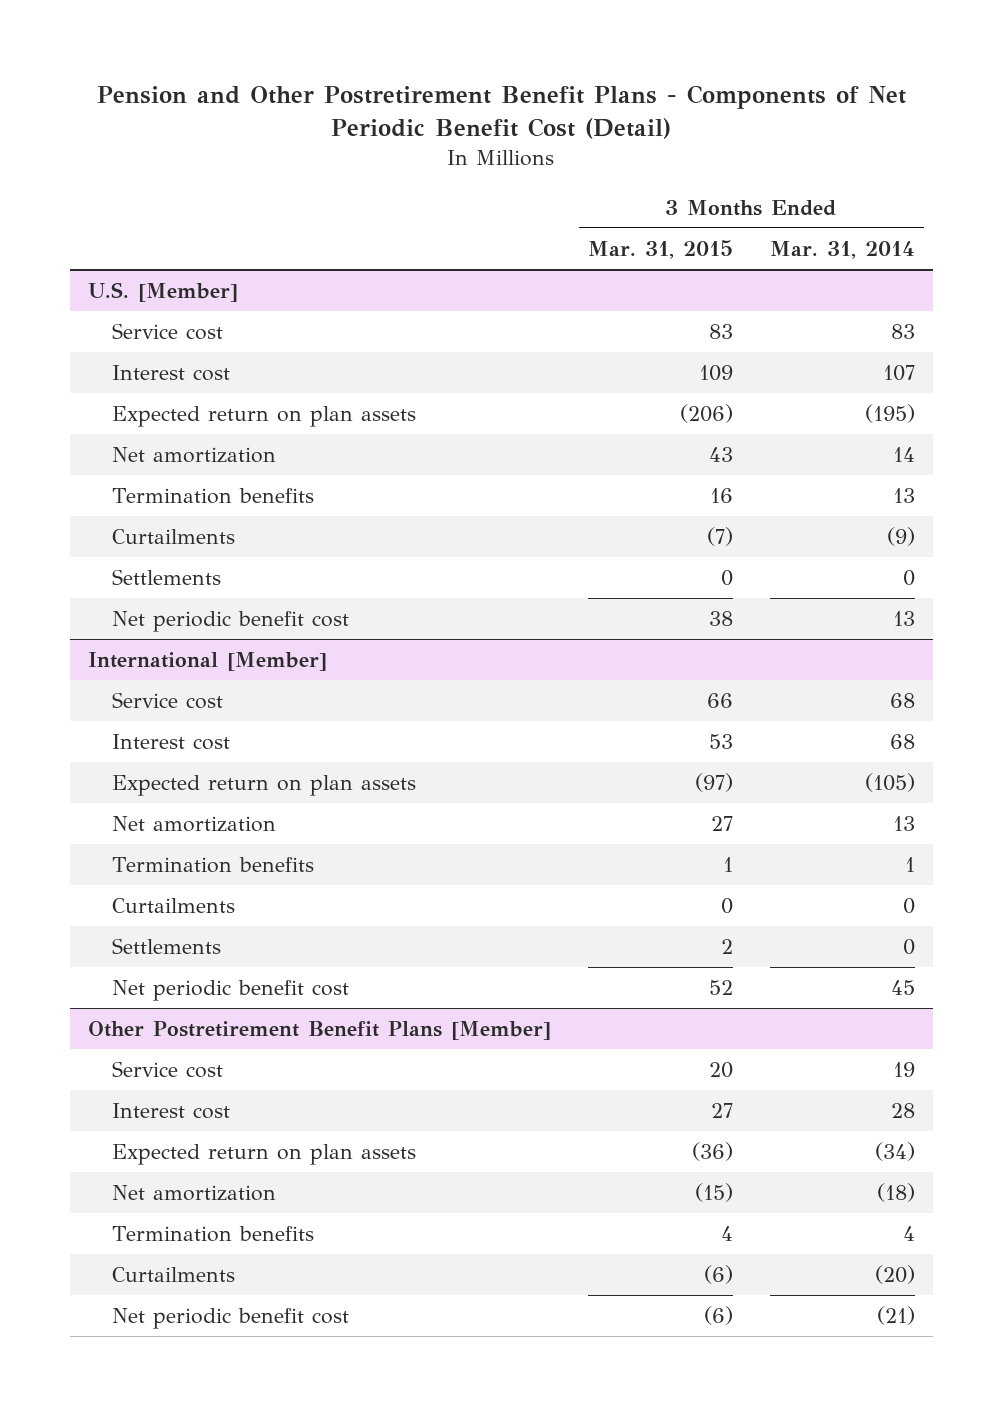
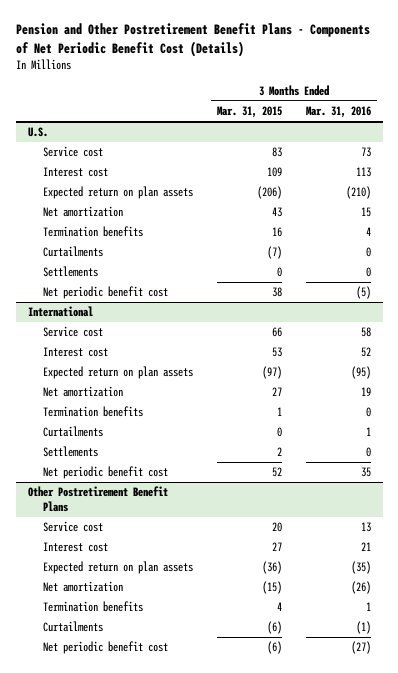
- Pension and Other Postretirement Benefit Plans - Components of Net Periodic Benefit Cost (Detail)
+ Pension and Other Postretirement Benefit Plans - Components of Net Periodic Benefit Cost (Details)
- | 3 Months Ended Mar. 31, 2015 | 3 Months Ended Mar. 31, 2014
+ | 3 Months Ended Mar. 31, 2015 | 3 Months Ended Mar. 31, 2016
- U.S. [Member]
+ U.S.
- International [Member]
+ International
- Other Postretirement Benefit Plans [Member]
+ Other Postretirement Benefit Plans

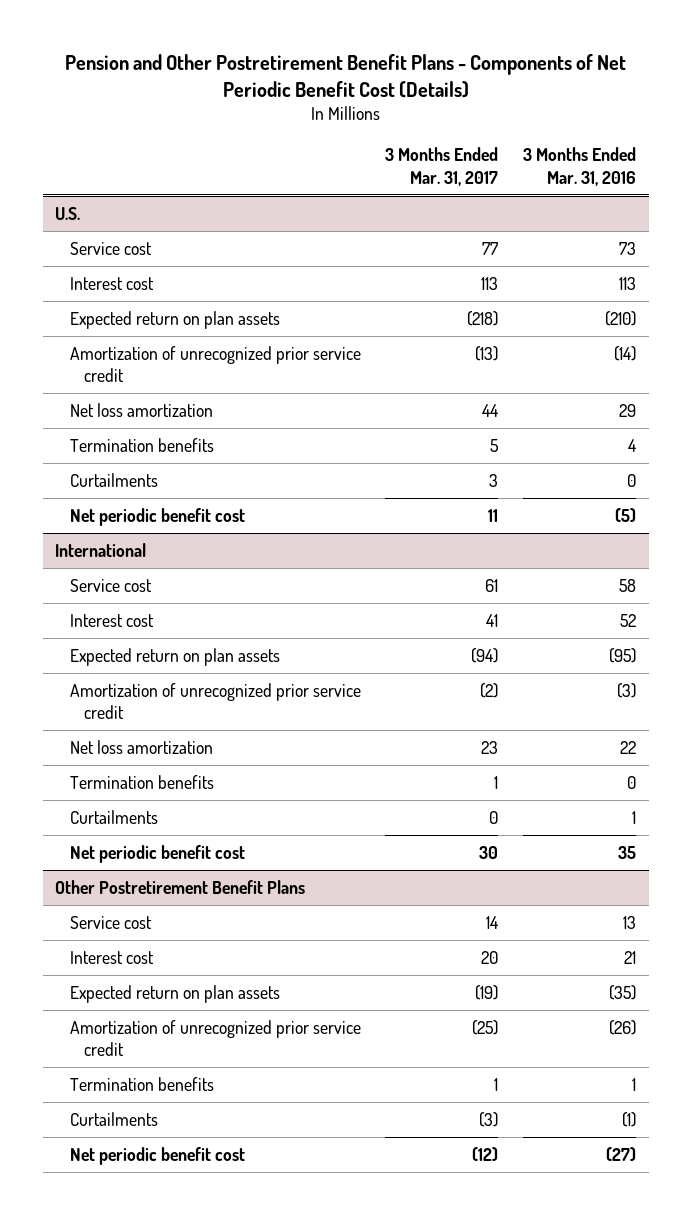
- | 3 Months Ended Mar. 31, 2015 | 3 Months Ended Mar. 31, 2016
+ | 3 Months Ended Mar. 31, 2017 | 3 Months Ended Mar. 31, 2016
@ U.S.
- Net amortization | 43 | 15
+ Amortization of unrecognized prior service credit | (13) | (14)
+ Net loss amortization | 44 | 29
- Settlements | 0 | 0
@ International
- Net amortization | 27 | 19
+ Amortization of unrecognized prior service credit | (2) | (3)
+ Net loss amortization | 23 | 22
- Settlements | 2 | 0
@ Other Postretirement Benefit Plans
- Net amortization | (15) | (26)
+ Amortization of unrecognized prior service credit | (25) | (26)

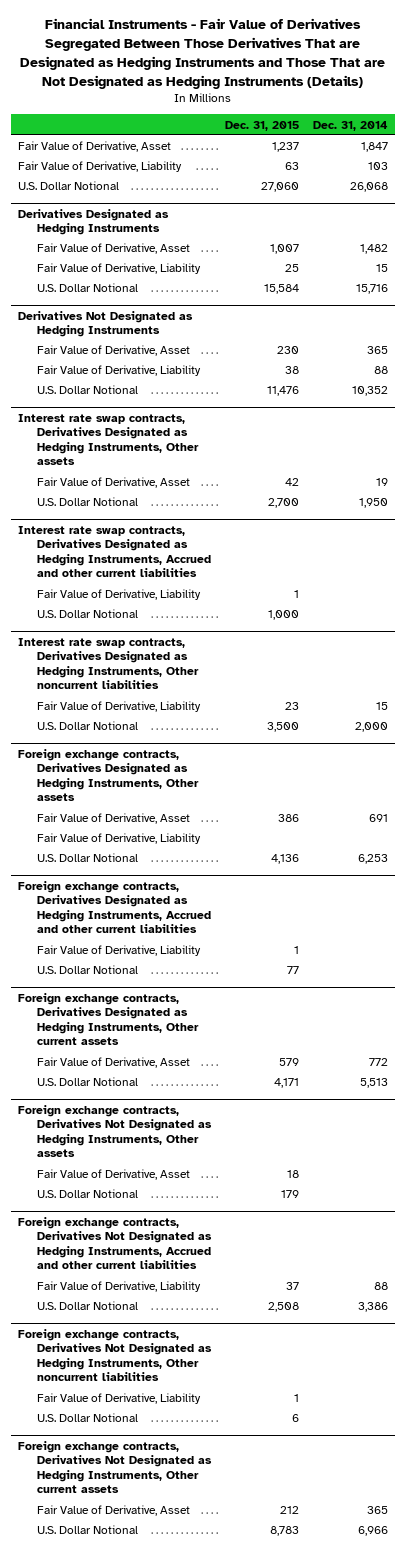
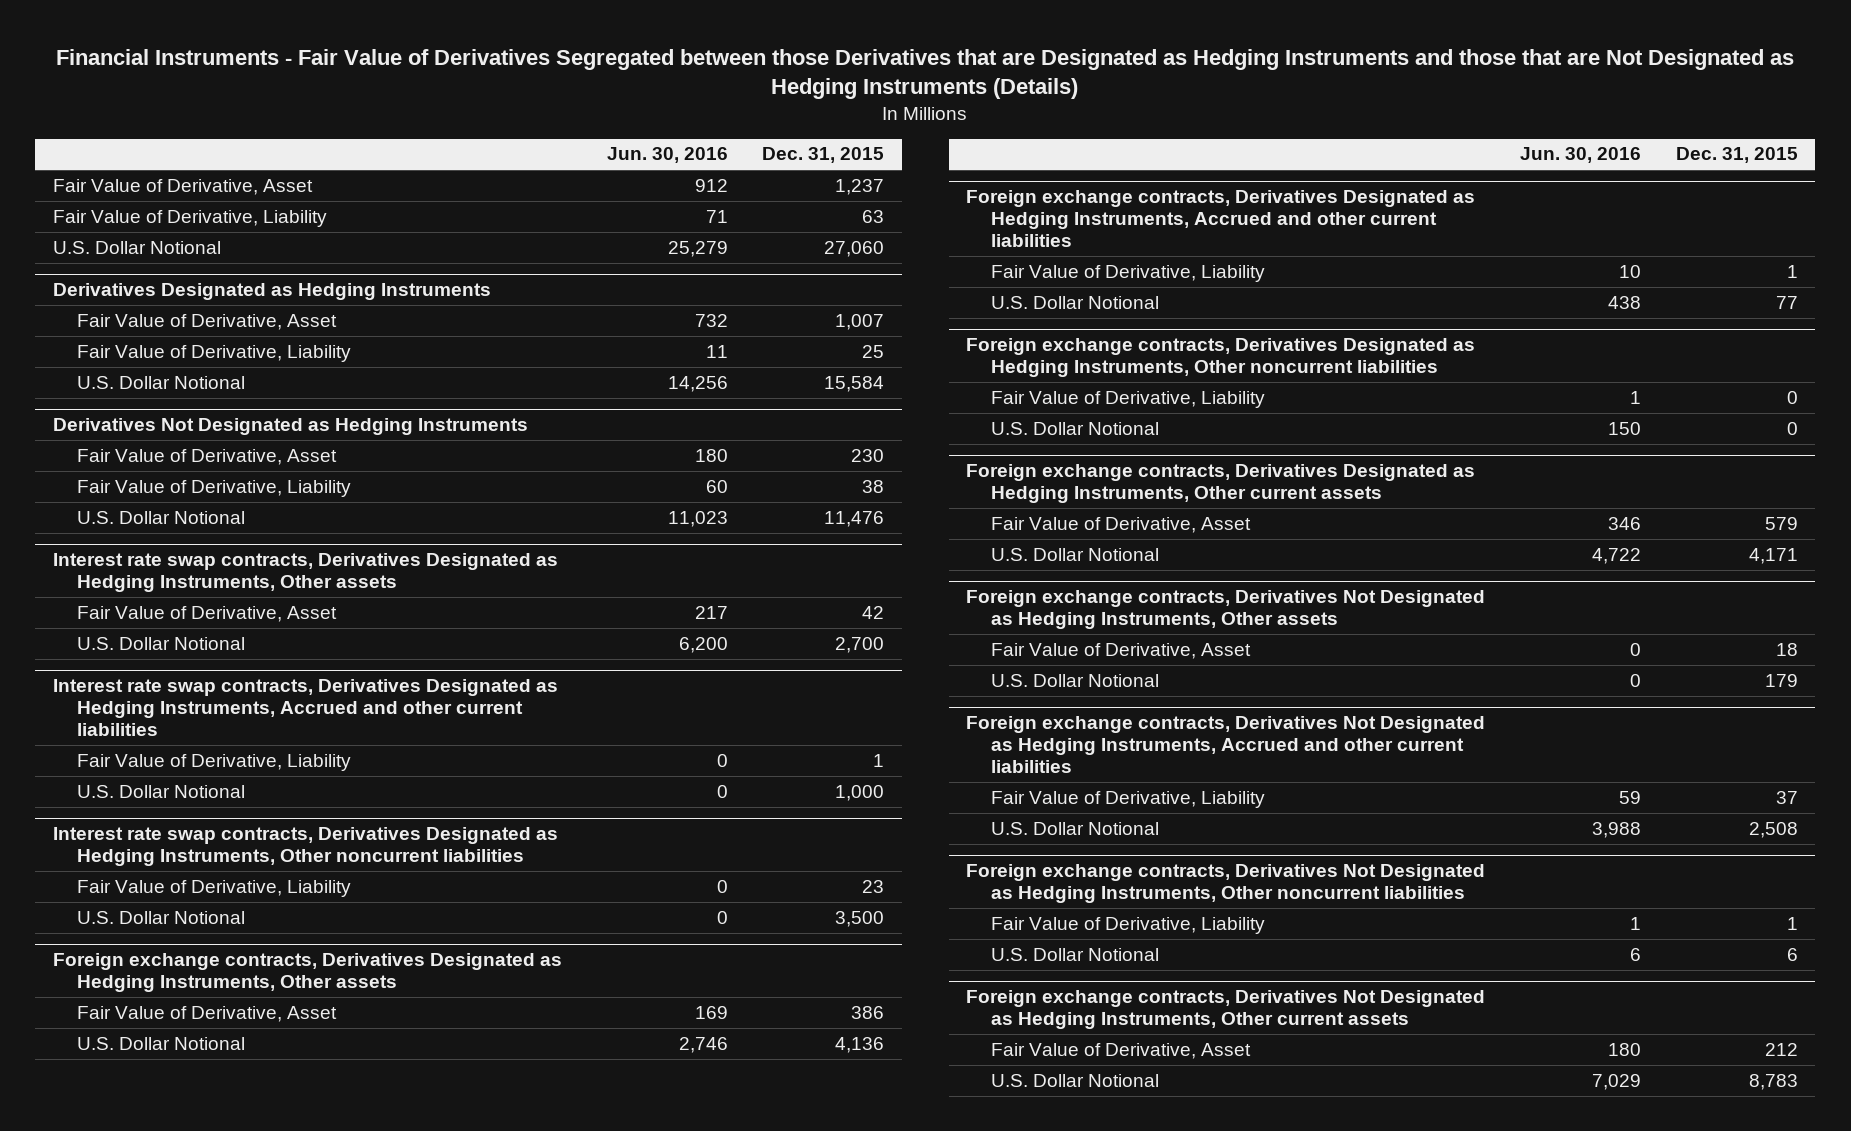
- Financial Instruments - Fair Value of Derivatives Segregated Between Those Derivatives That are Designated as Hedging Instruments and Those That are Not Designated as Hedging Instruments (Details)
+ Financial Instruments - Fair Value of Derivatives Segregated between those Derivatives that are Designated as Hedging Instruments and those that are Not Designated as Hedging Instruments (Details)
- | Dec. 31, 2015 | Dec. 31, 2014
+ | Jun. 30, 2016 | Dec. 31, 2015
@ Foreign exchange contracts, Derivatives Designated as Hedging Instruments, Other assets
- Fair Value of Derivative, Liability
+ Foreign exchange contracts, Derivatives Designated as Hedging Instruments, Other noncurrent liabilities
+ Fair Value of Derivative, Liability | 1 | 0
+ U.S. Dollar Notional | 150 | 0

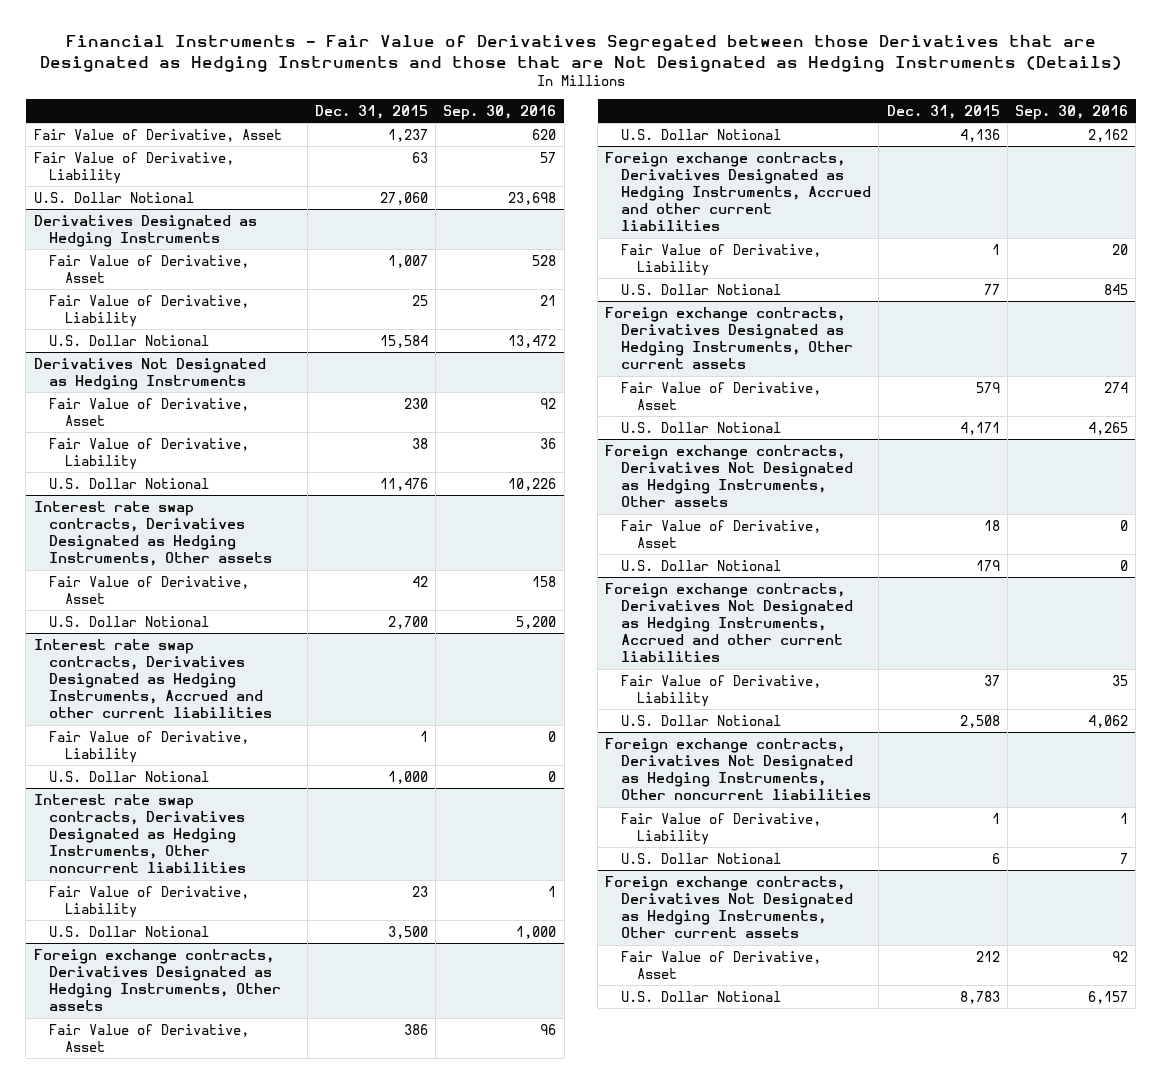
- | Jun. 30, 2016 | Dec. 31, 2015
+ | Dec. 31, 2015 | Sep. 30, 2016
- Foreign exchange contracts, Derivatives Designated as Hedging Instruments, Other noncurrent liabilities
- Fair Value of Derivative, Liability | 1 | 0
- U.S. Dollar Notional | 150 | 0

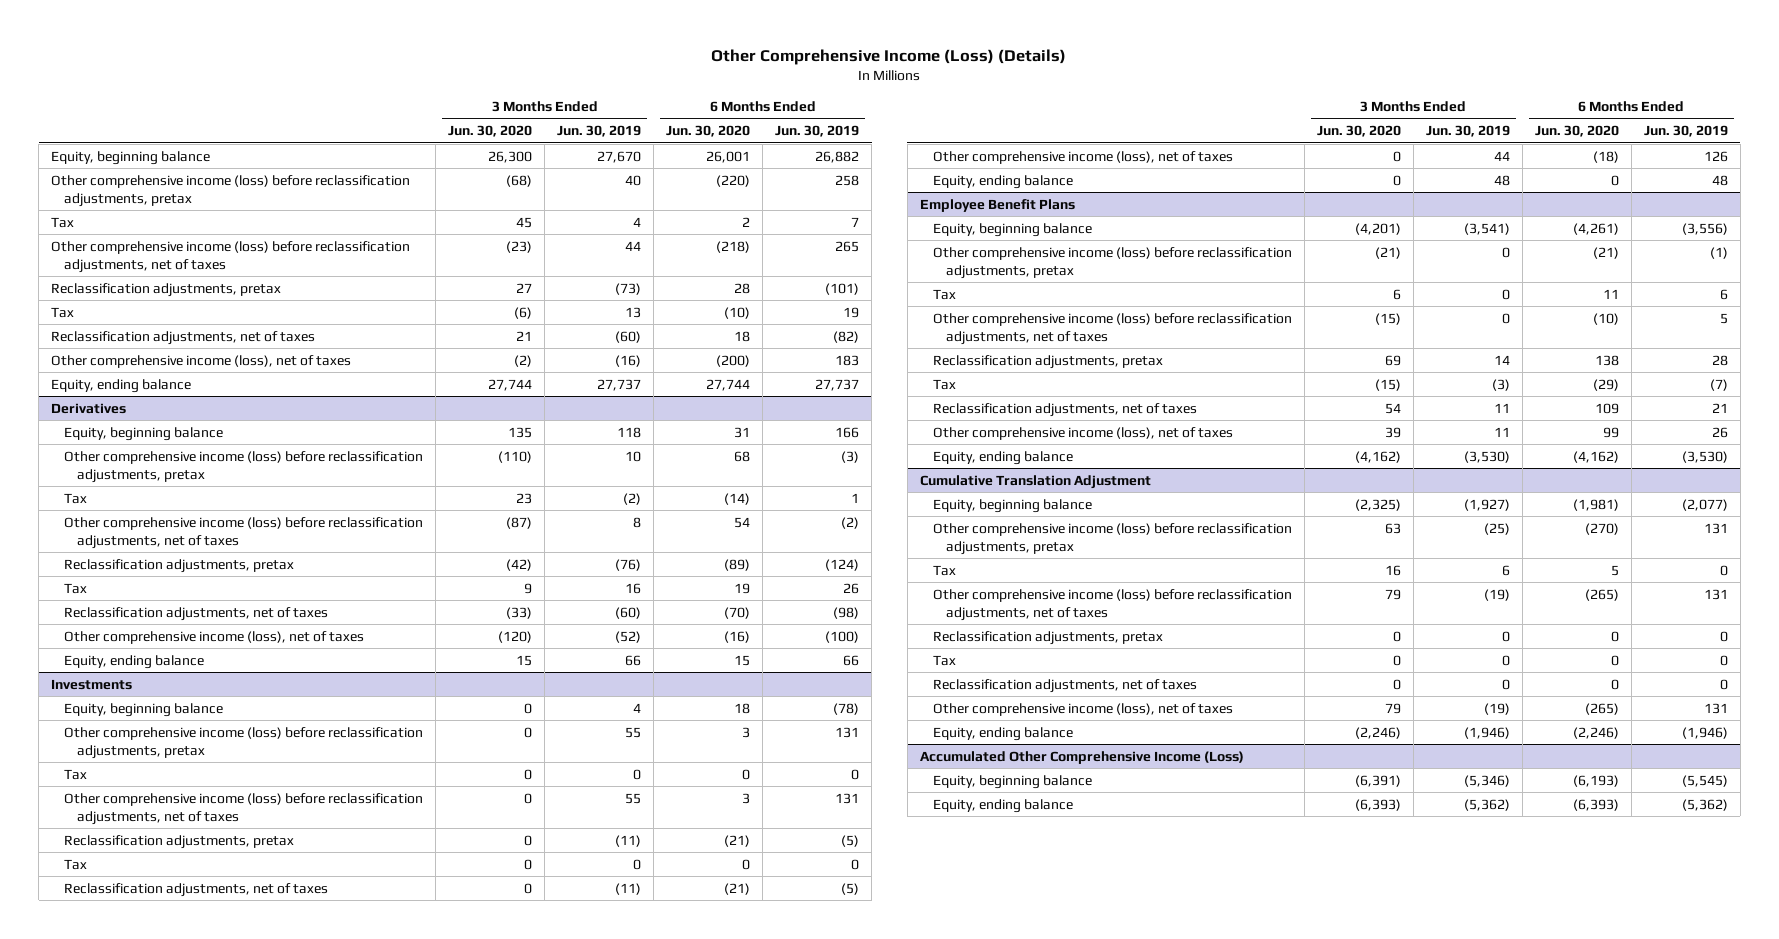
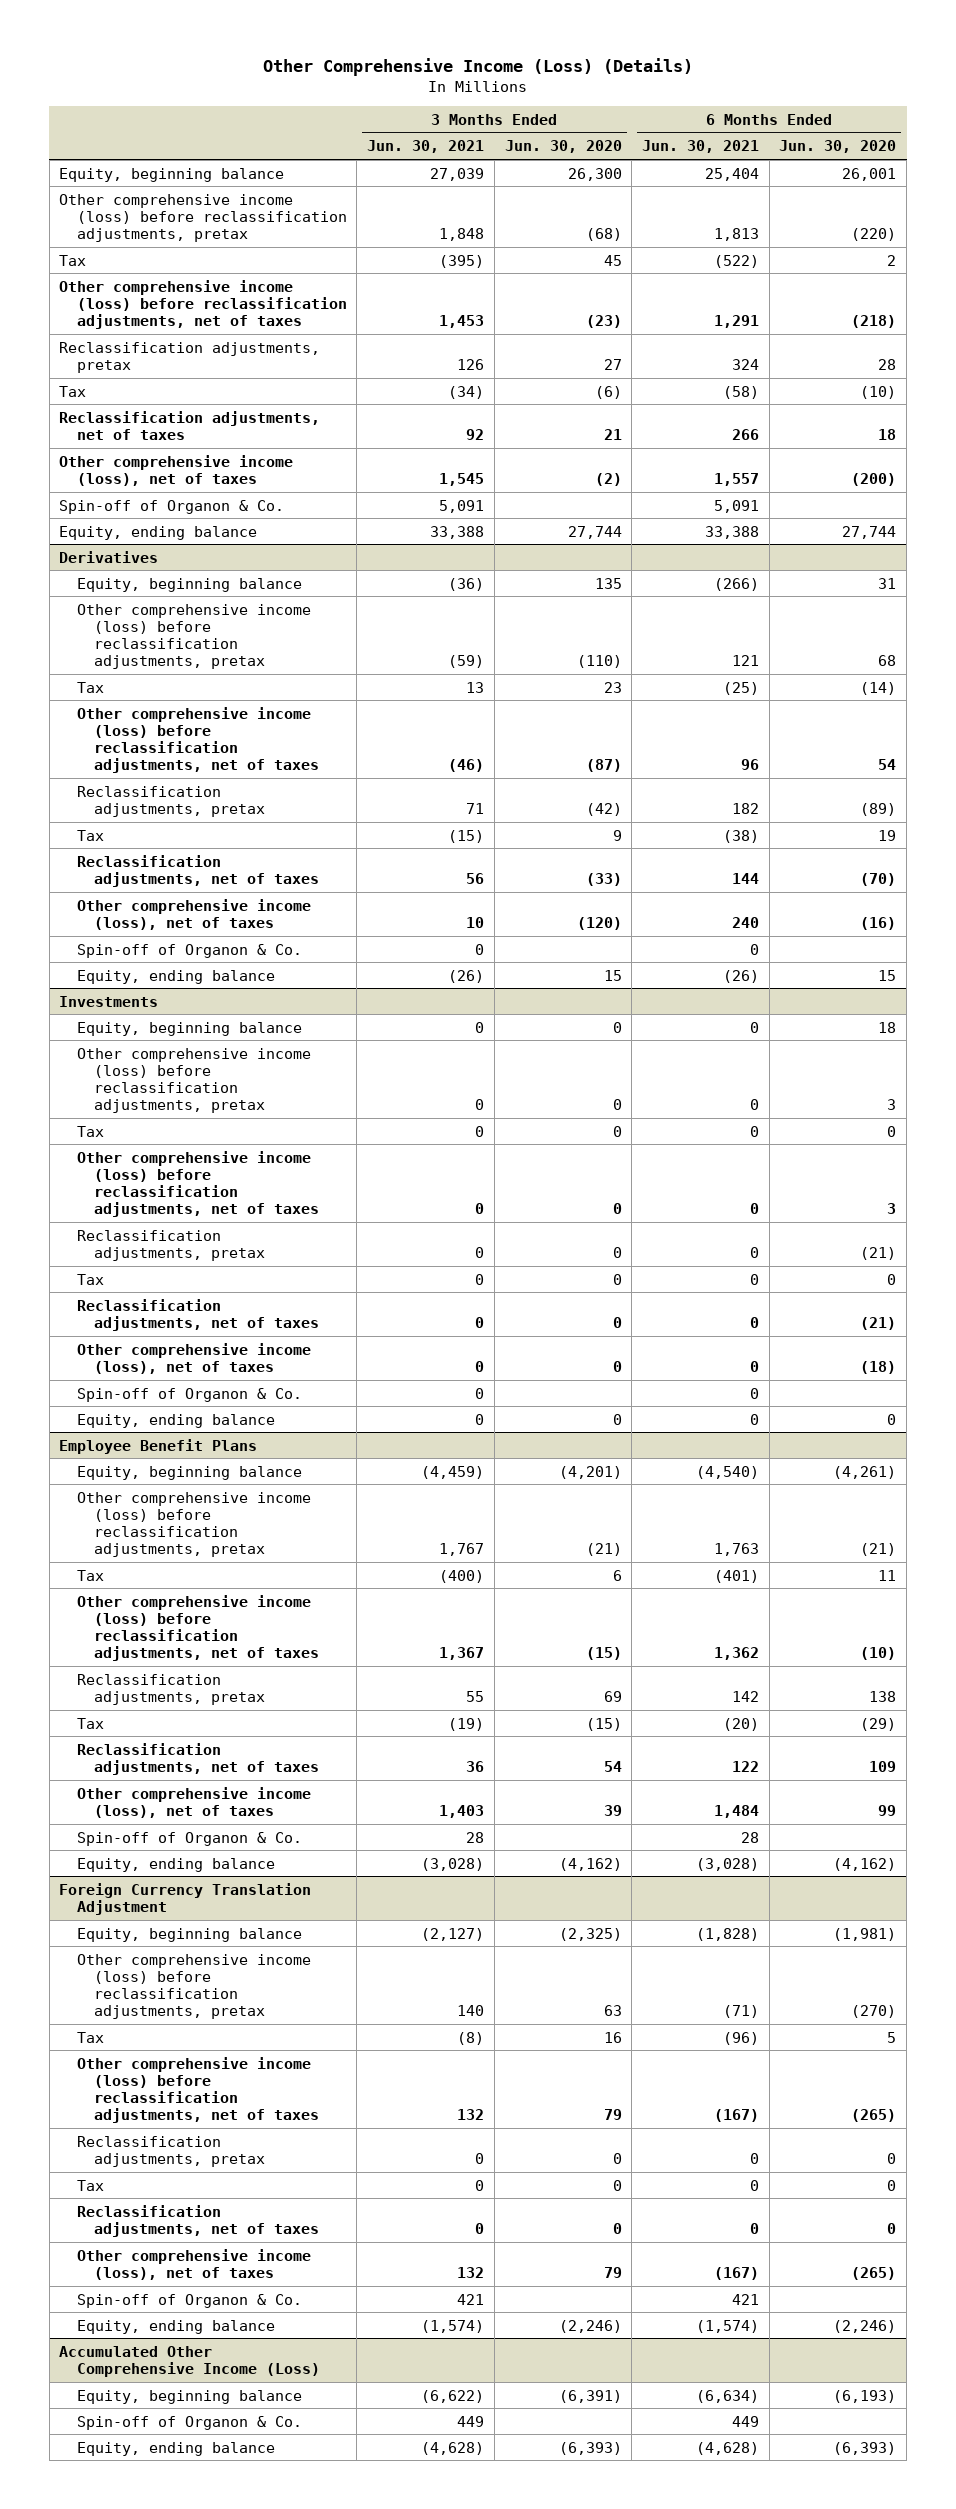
- | 3 Months Ended Jun. 30, 2020 | 3 Months Ended Jun. 30, 2019 | 6 Months Ended Jun. 30, 2020 | 6 Months Ended Jun. 30, 2019
+ | 3 Months Ended Jun. 30, 2021 | 3 Months Ended Jun. 30, 2020 | 6 Months Ended Jun. 30, 2021 | 6 Months Ended Jun. 30, 2020
+ Spin-off of Organon & Co. | 5,091 | | 5,091 |
@ Derivatives
+ Spin-off of Organon & Co. | 0 | | 0 |
@ Investments
+ Spin-off of Organon & Co. | 0 | | 0 |
@ Employee Benefit Plans
+ Spin-off of Organon & Co. | 28 | | 28 |
- Cumulative Translation Adjustment
+ Foreign Currency Translation Adjustment
+ Spin-off of Organon & Co. | 421 | | 421 |
@ Accumulated Other Comprehensive Income (Loss)
+ Spin-off of Organon & Co. | 449 | | 449 |

